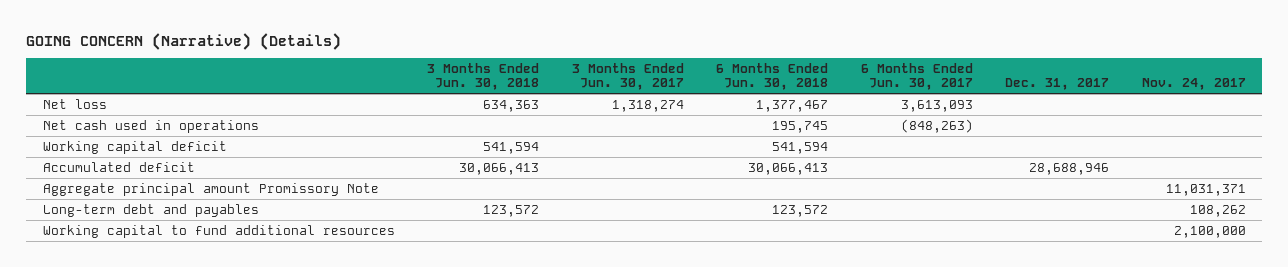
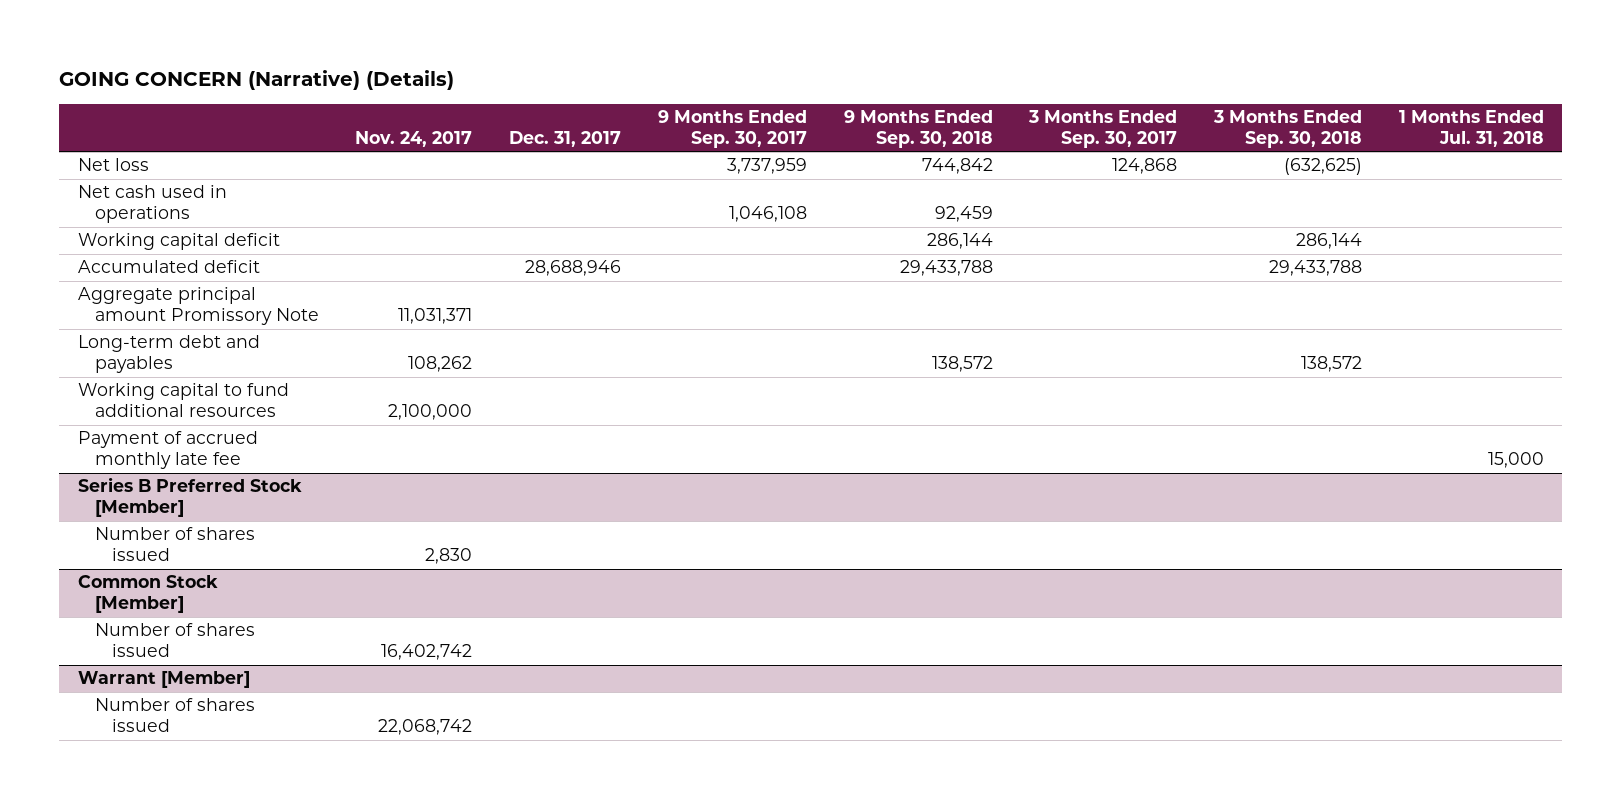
- | 3 Months Ended Jun. 30, 2018 | 3 Months Ended Jun. 30, 2017 | 6 Months Ended Jun. 30, 2018 | 6 Months Ended Jun. 30, 2017 | Dec. 31, 2017 | Nov. 24, 2017
+ | Nov. 24, 2017 | Dec. 31, 2017 | 9 Months Ended Sep. 30, 2017 | 9 Months Ended Sep. 30, 2018 | 3 Months Ended Sep. 30, 2017 | 3 Months Ended Sep. 30, 2018 | 1 Months Ended Jul. 31, 2018
+ Payment of accrued monthly late fee | | | | | | | 15,000
+ Series B Preferred Stock [Member]
+ Number of shares issued | 2,830 | | | | | |
+ Common Stock [Member]
+ Number of shares issued | 16,402,742 | | | | | |
+ Warrant [Member]
+ Number of shares issued | 22,068,742 | | | | | |

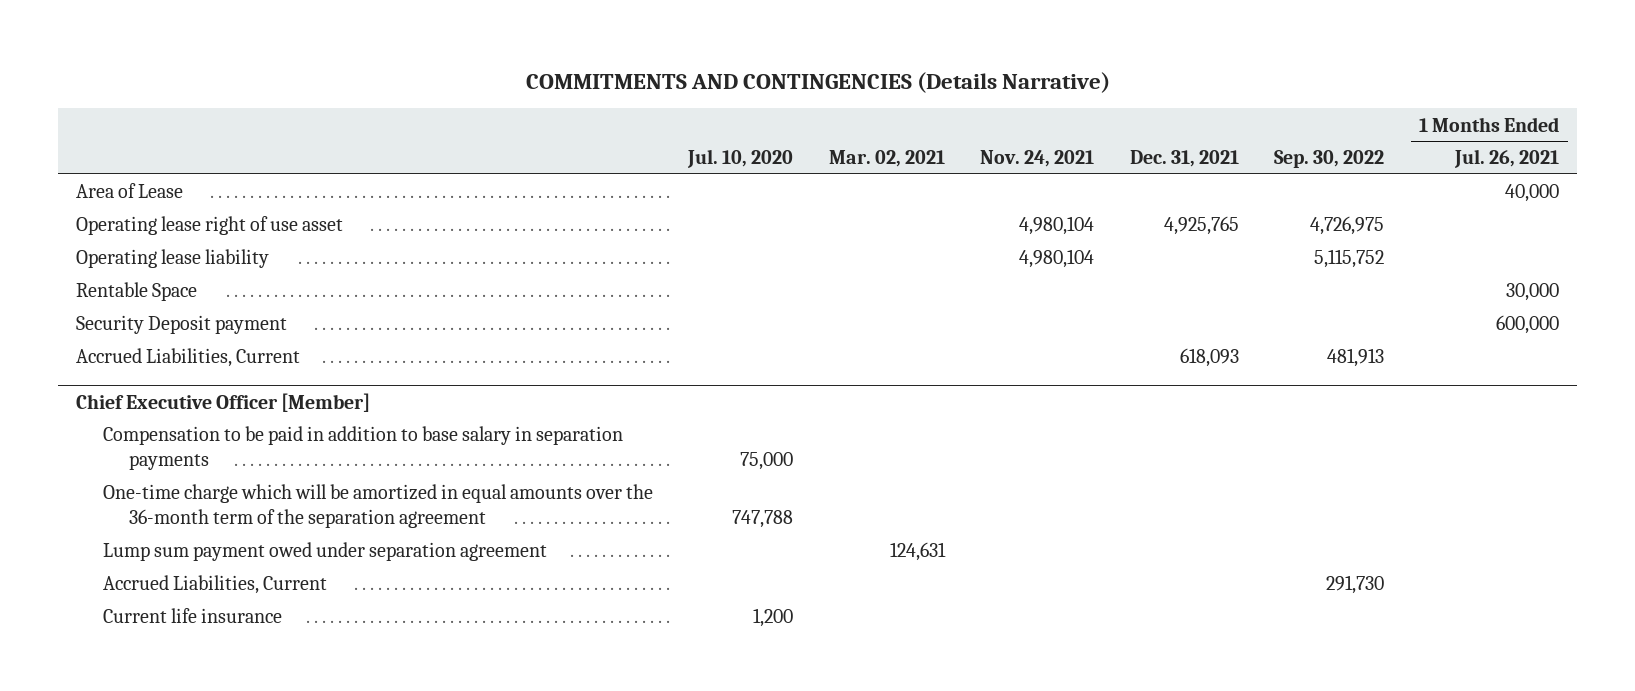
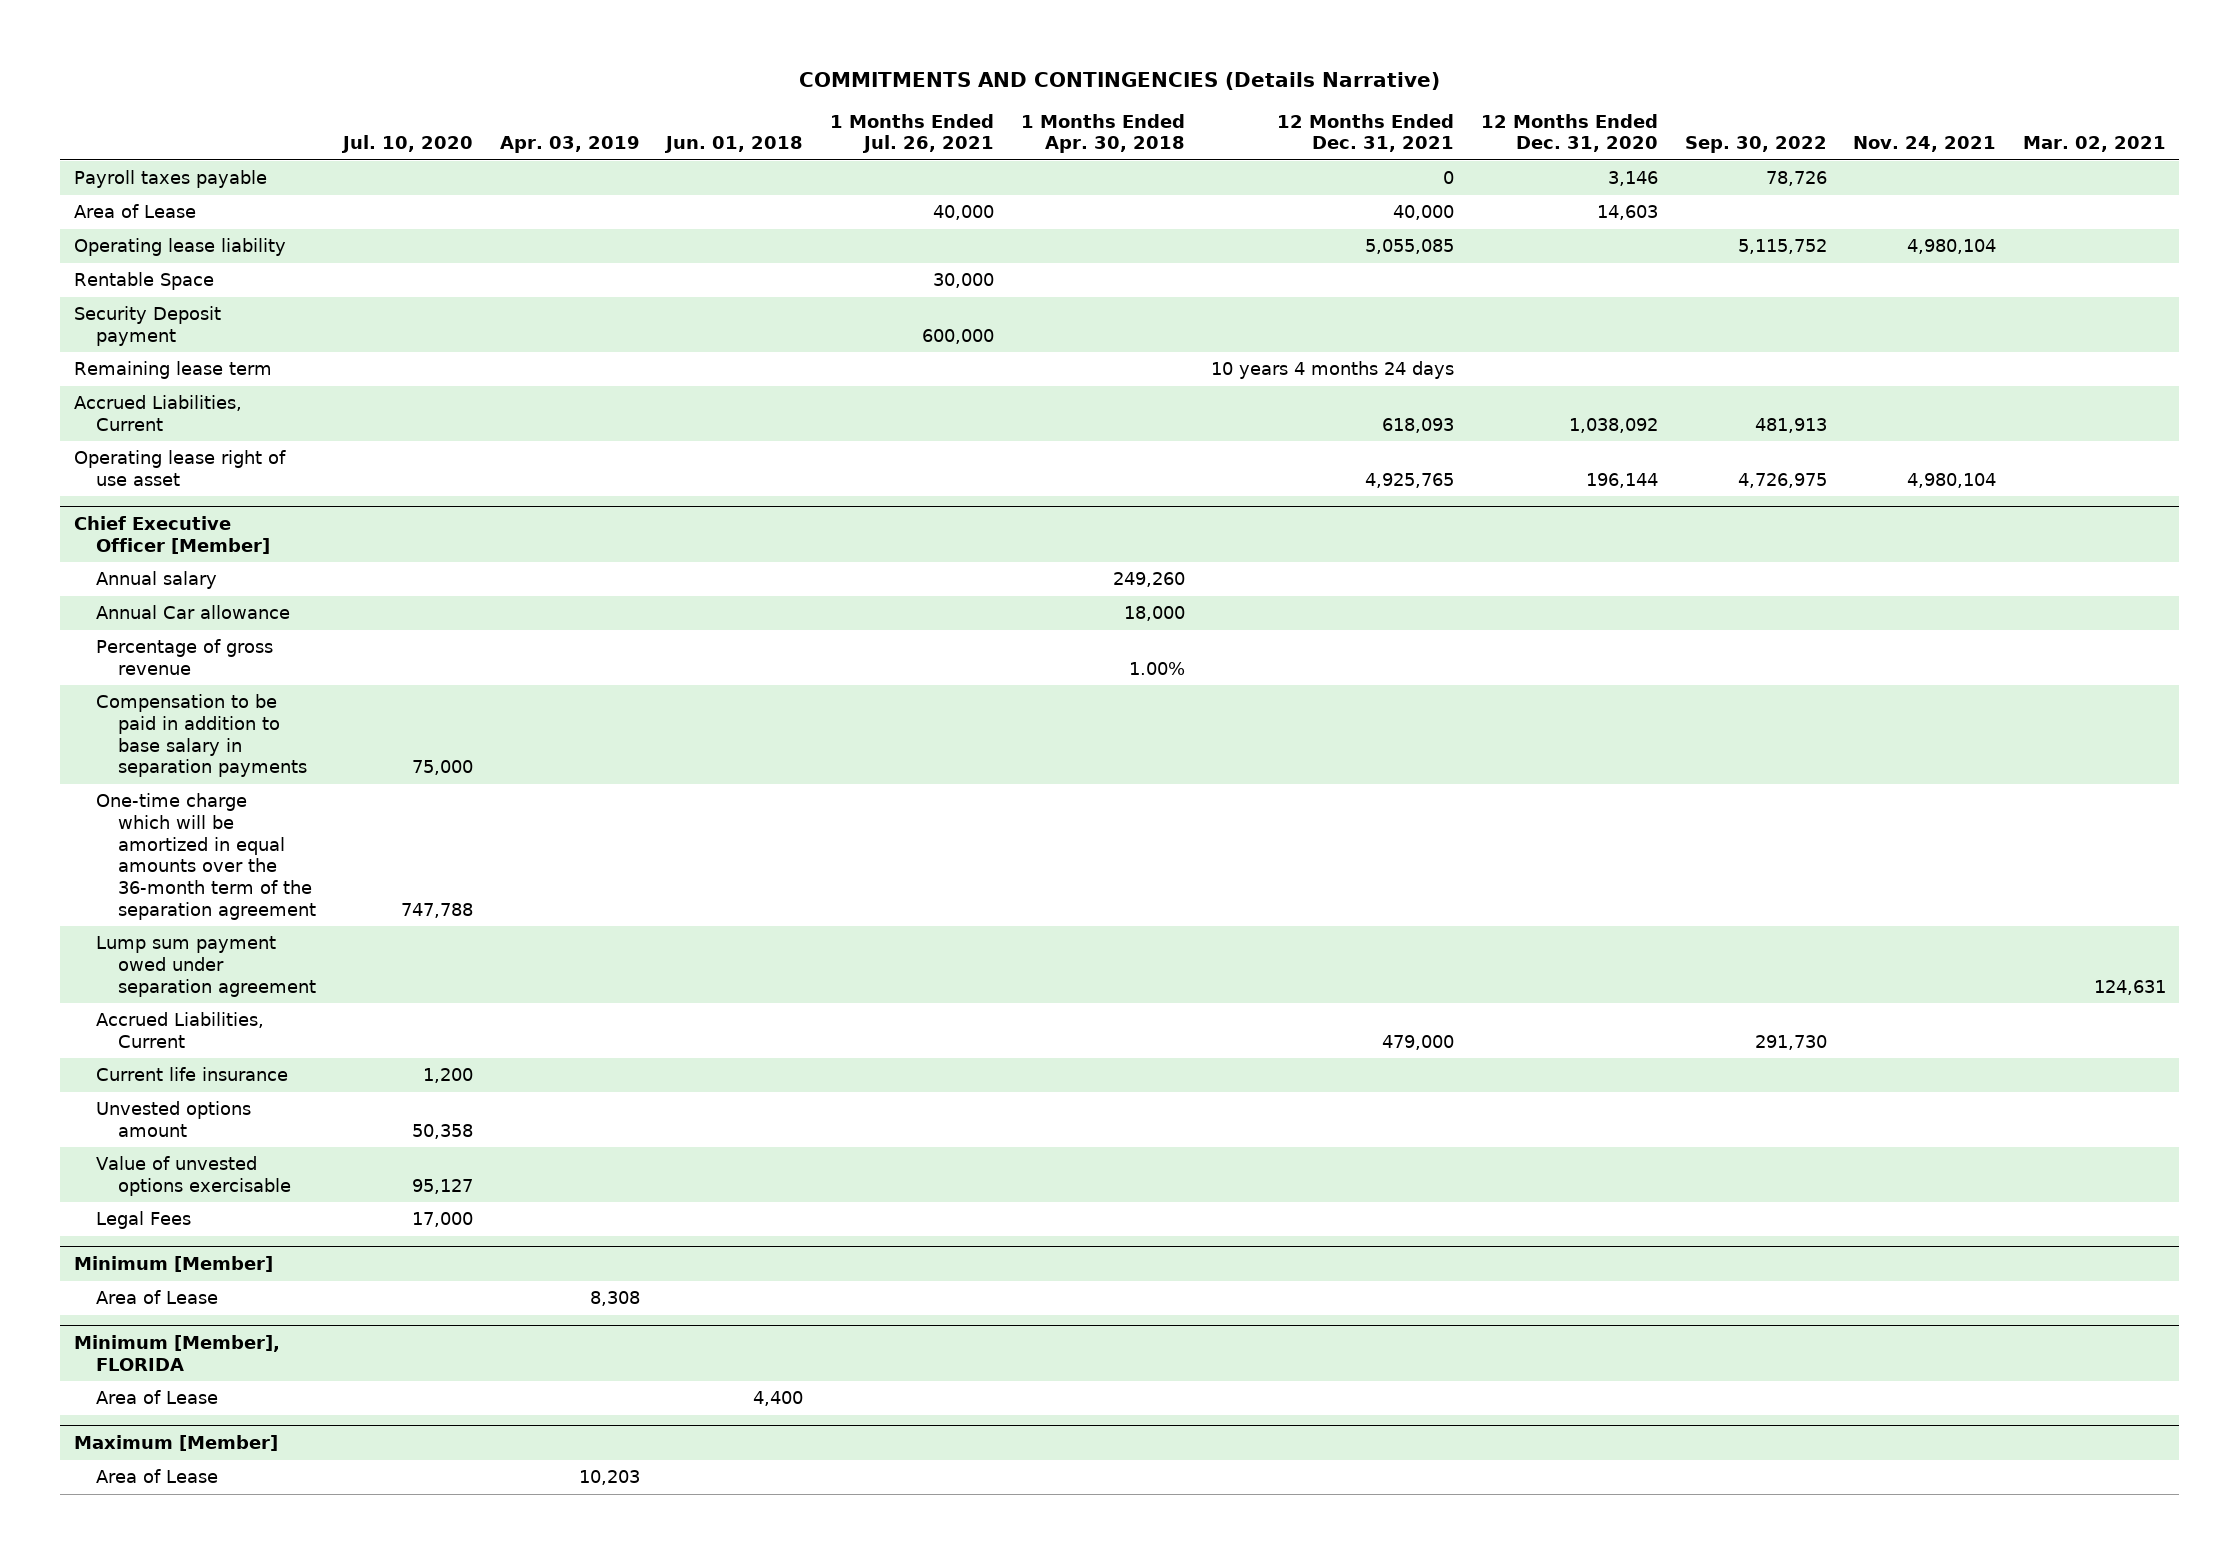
- | Jul. 10, 2020 | Mar. 02, 2021 | Nov. 24, 2021 | Dec. 31, 2021 | Sep. 30, 2022 | 1 Months Ended Jul. 26, 2021
+ | Jul. 10, 2020 | Apr. 03, 2019 | Jun. 01, 2018 | 1 Months Ended Jul. 26, 2021 | 1 Months Ended Apr. 30, 2018 | 12 Months Ended Dec. 31, 2021 | 12 Months Ended Dec. 31, 2020 | Sep. 30, 2022 | Nov. 24, 2021 | Mar. 02, 2021
+ Payroll taxes payable | | | | | | 0 | 3,146 | 78,726 | |
+ Remaining lease term | | | | | | 10 years 4 months 24 days | | | |
moved down: Operating lease right of use asset | | | | | | 4,925,765 | 196,144 | 4,726,975 | 4,980,104 |
@ Chief Executive Officer [Member]
+ Annual salary | | | | | 249,260 | | | | |
+ Annual Car allowance | | | | | 18,000 | | | | |
+ Percentage of gross revenue | | | | | 1.00% | | | | |
+ Unvested options amount | 50,358 | | | | | | | | |
+ Value of unvested options exercisable | 95,127 | | | | | | | | |
+ Legal Fees | 17,000 | | | | | | | | |
+ Minimum [Member]
+ Area of Lease | | 8,308 | | | | | | | |
+ Minimum [Member], FLORIDA
+ Area of Lease | | | 4,400 | | | | | | |
+ Maximum [Member]
+ Area of Lease | | 10,203 | | | | | | | |

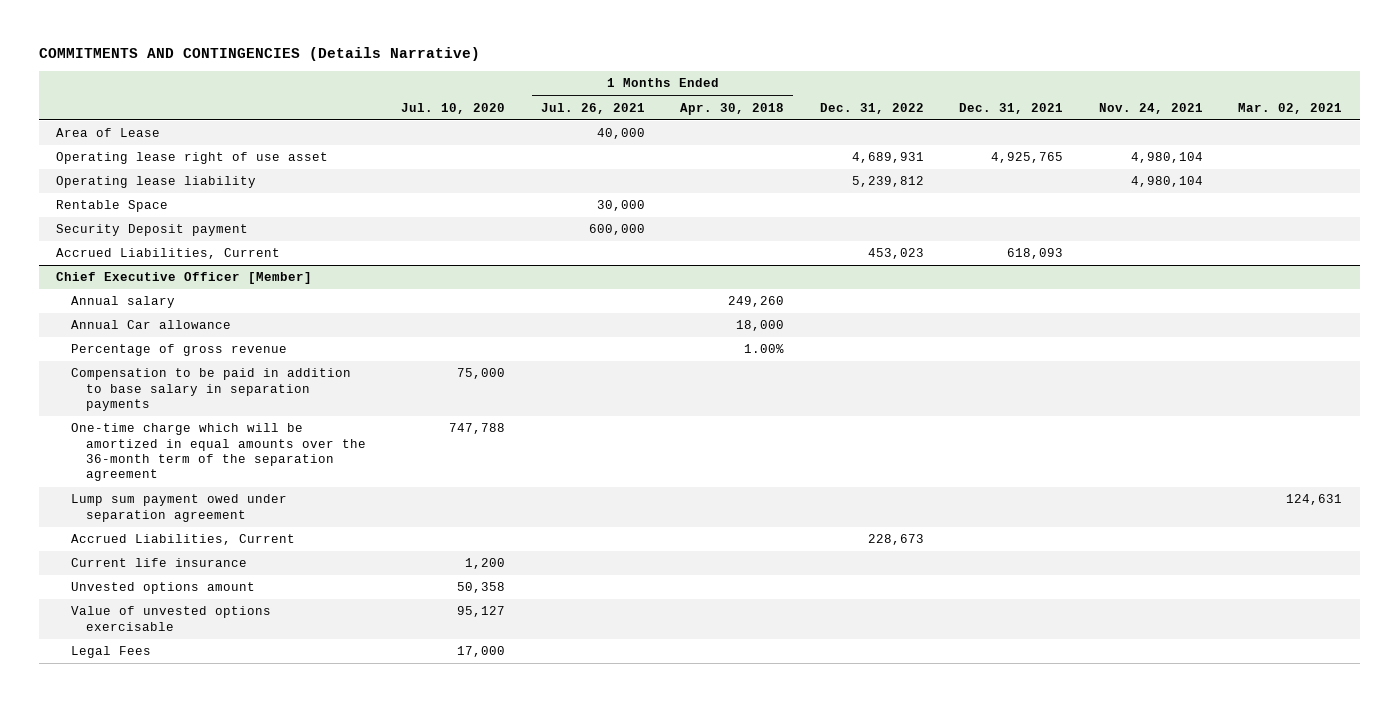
- | Jul. 10, 2020 | Apr. 03, 2019 | Jun. 01, 2018 | 1 Months Ended Jul. 26, 2021 | 1 Months Ended Apr. 30, 2018 | 12 Months Ended Dec. 31, 2021 | 12 Months Ended Dec. 31, 2020 | Sep. 30, 2022 | Nov. 24, 2021 | Mar. 02, 2021
+ | Jul. 10, 2020 | 1 Months Ended Jul. 26, 2021 | 1 Months Ended Apr. 30, 2018 | Dec. 31, 2022 | Dec. 31, 2021 | Nov. 24, 2021 | Mar. 02, 2021
- Payroll taxes payable | | | | | | 0 | 3,146 | 78,726 | |
moved up: Operating lease right of use asset | | | | 4,689,931 | 4,925,765 | 4,980,104 |
- Remaining lease term | | | | | | 10 years 4 months 24 days | | | |
- Minimum [Member]
- Area of Lease | | 8,308 | | | | | | | |
- Minimum [Member], FLORIDA
- Area of Lease | | | 4,400 | | | | | | |
- Maximum [Member]
- Area of Lease | | 10,203 | | | | | | | |

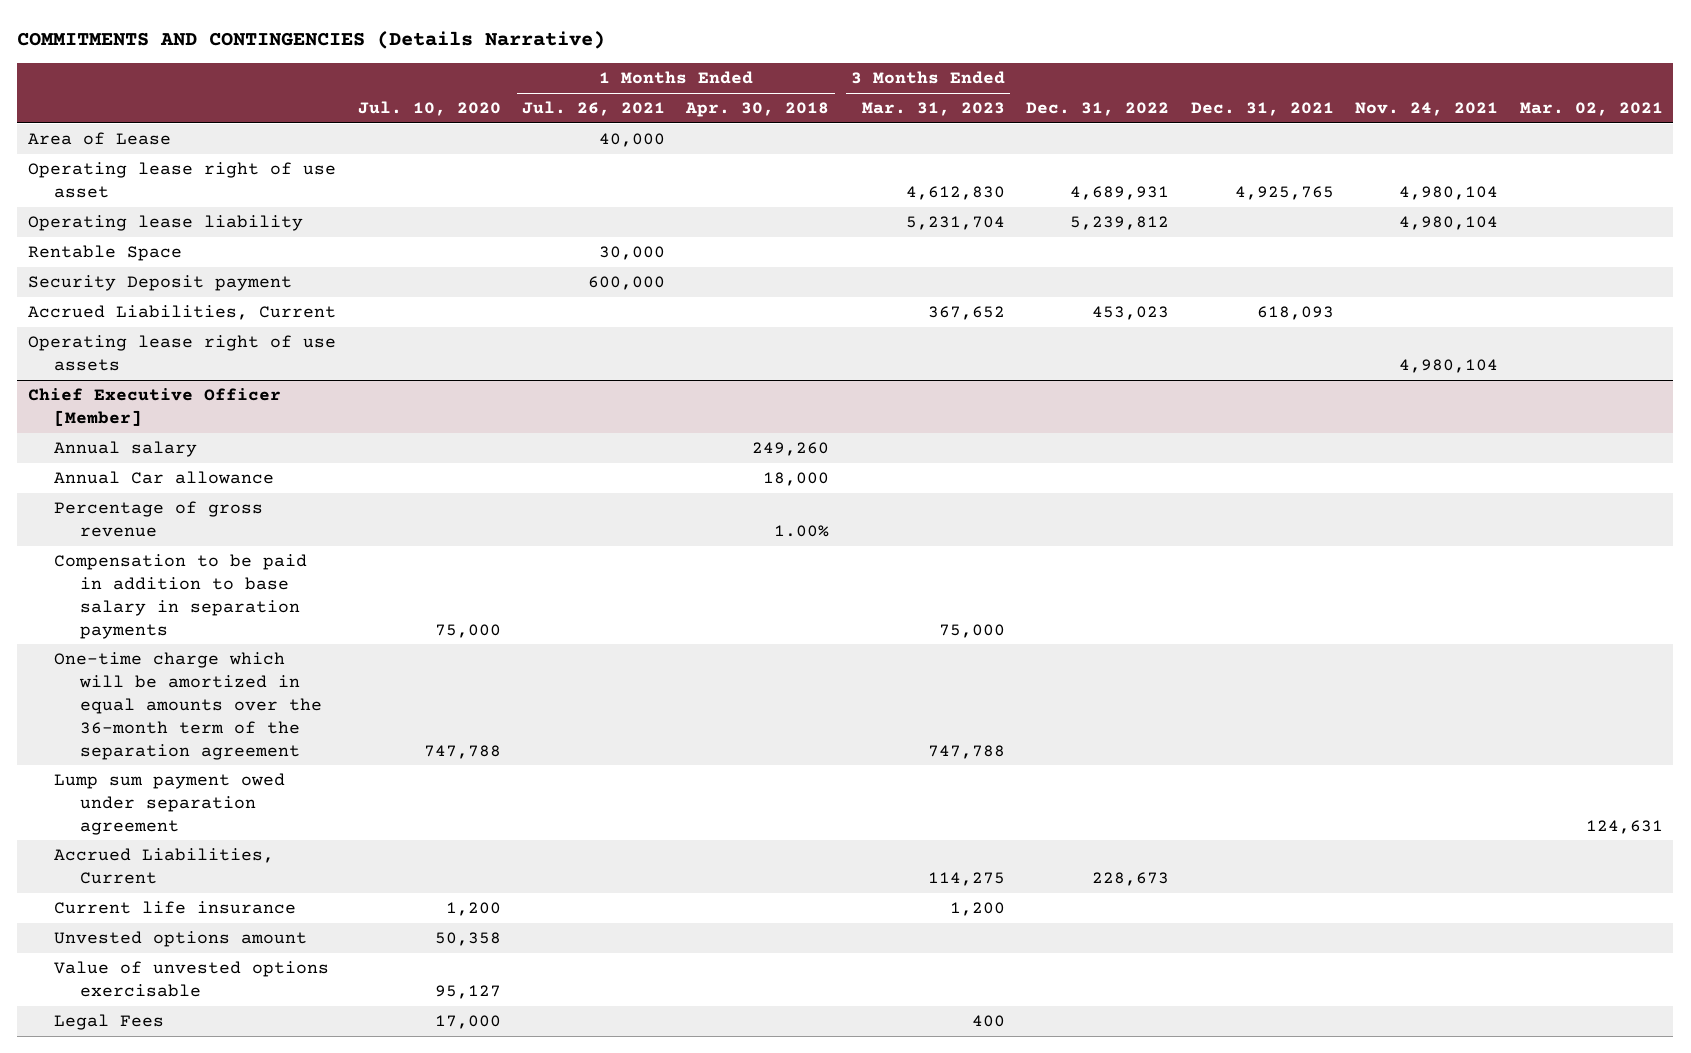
- | Jul. 10, 2020 | 1 Months Ended Jul. 26, 2021 | 1 Months Ended Apr. 30, 2018 | Dec. 31, 2022 | Dec. 31, 2021 | Nov. 24, 2021 | Mar. 02, 2021
+ | Jul. 10, 2020 | 1 Months Ended Jul. 26, 2021 | 1 Months Ended Apr. 30, 2018 | 3 Months Ended Mar. 31, 2023 | Dec. 31, 2022 | Dec. 31, 2021 | Nov. 24, 2021 | Mar. 02, 2021
+ Operating lease right of use assets | | | | | | | 4,980,104 |

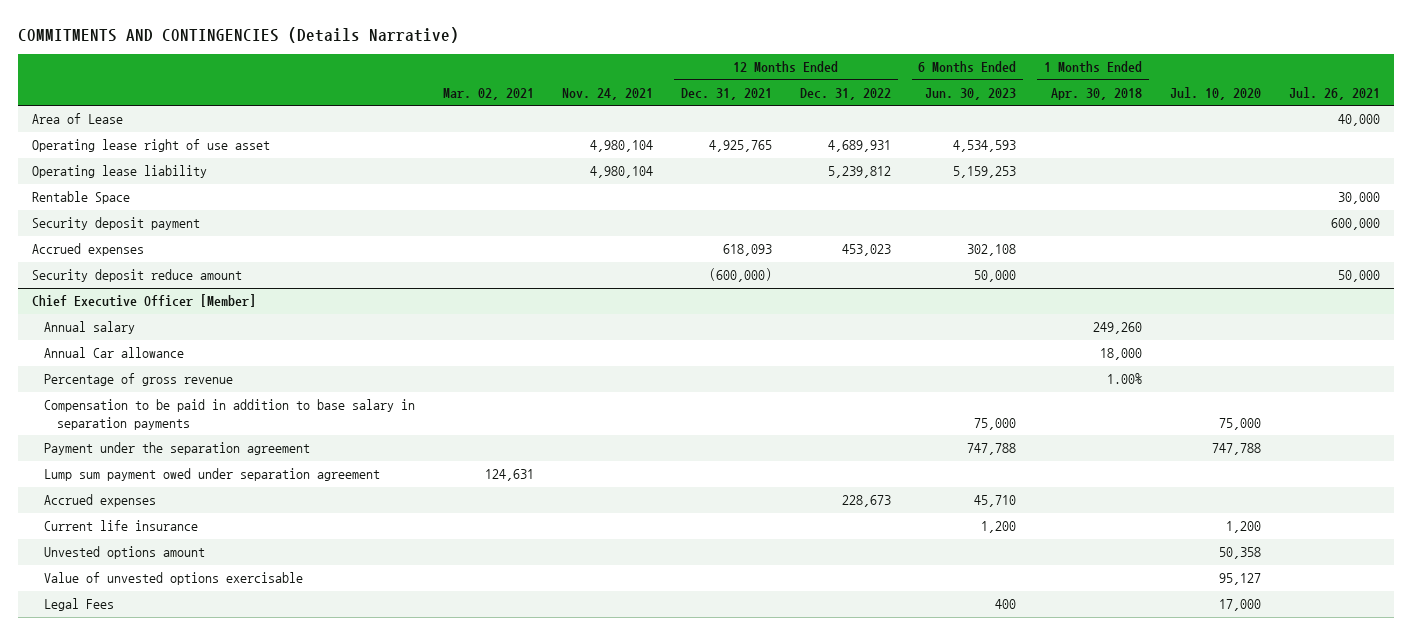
- | Jul. 10, 2020 | 1 Months Ended Jul. 26, 2021 | 1 Months Ended Apr. 30, 2018 | 3 Months Ended Mar. 31, 2023 | Dec. 31, 2022 | Dec. 31, 2021 | Nov. 24, 2021 | Mar. 02, 2021
+ | Mar. 02, 2021 | Nov. 24, 2021 | 12 Months Ended Dec. 31, 2021 | 12 Months Ended Dec. 31, 2022 | 6 Months Ended Jun. 30, 2023 | 1 Months Ended Apr. 30, 2018 | Jul. 10, 2020 | Jul. 26, 2021
- Security Deposit payment | | 600,000 | | | | | |
- Accrued Liabilities, Current | | | | 367,652 | 453,023 | 618,093 | |
- Operating lease right of use assets | | | | | | | 4,980,104 |
+ Security deposit payment | | | | | | | | 600,000
+ Accrued expenses | | | 618,093 | 453,023 | 302,108 | | |
+ Security deposit reduce amount | | | (600,000) | | 50,000 | | | 50,000
@ Chief Executive Officer [Member]
- One-time charge which will be amortized in equal amounts over the 36-month term of the separation agreement | 747,788 | | | 747,788 | | | |
+ Payment under the separation agreement | | | | | 747,788 | | 747,788 |
- Accrued Liabilities, Current | | | | 114,275 | 228,673 | | |
+ Accrued expenses | | | | 228,673 | 45,710 | | |

